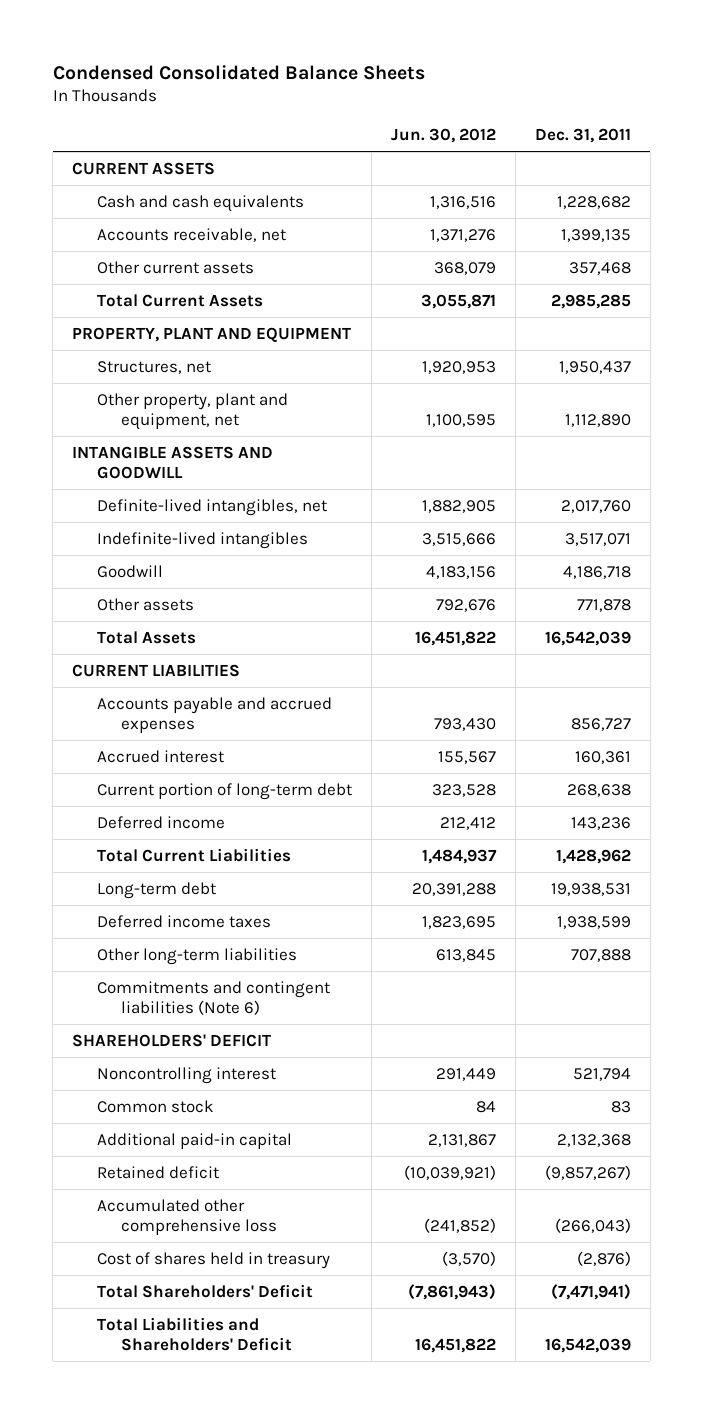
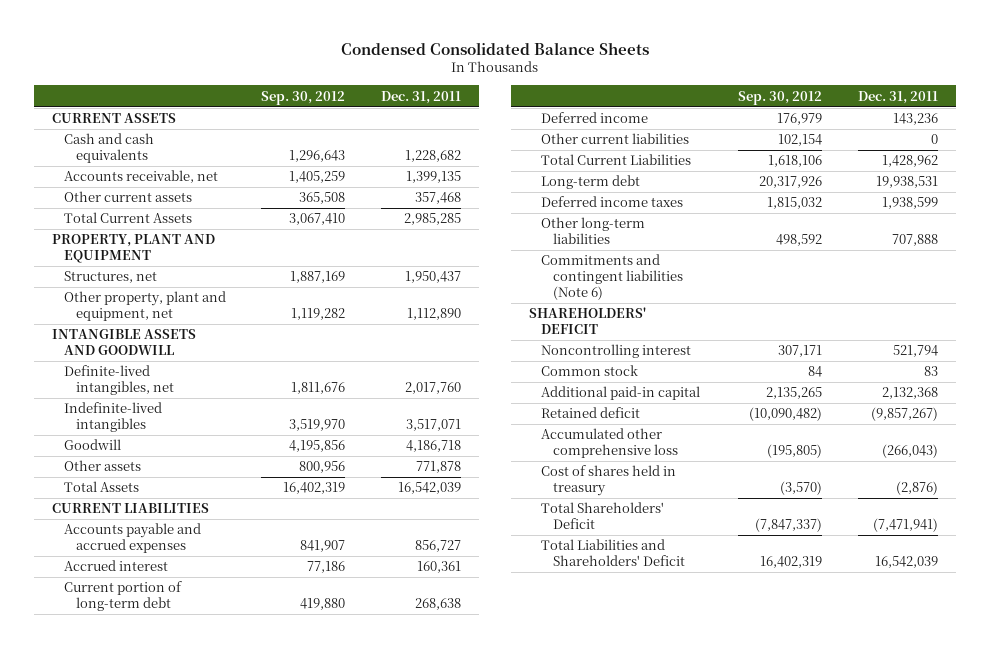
- | Jun. 30, 2012 | Dec. 31, 2011
+ | Sep. 30, 2012 | Dec. 31, 2011
+ Other current liabilities | 102,154 | 0

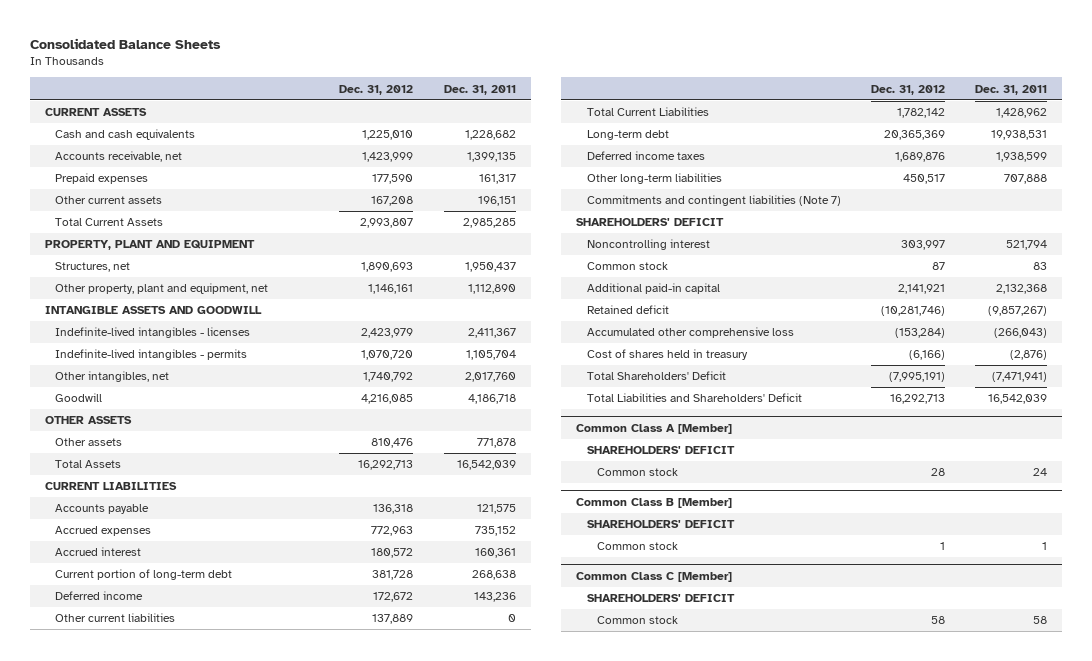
- Condensed Consolidated Balance Sheets
+ Consolidated Balance Sheets
- | Sep. 30, 2012 | Dec. 31, 2011
+ | Dec. 31, 2012 | Dec. 31, 2011
- Other current assets | 365,508 | 357,468
+ Prepaid expenses | 177,590 | 161,317
+ Other current assets | 167,208 | 196,151
- Definite-lived intangibles, net | 1,811,676 | 2,017,760
- Indefinite-lived intangibles | 3,519,970 | 3,517,071
+ Indefinite-lived intangibles - licenses | 2,423,979 | 2,411,367
+ Indefinite-lived intangibles - permits | 1,070,720 | 1,105,704
+ Other intangibles, net | 1,740,792 | 2,017,760
+ OTHER ASSETS
- Accounts payable and accrued expenses | 841,907 | 856,727
+ Accounts payable | 136,318 | 121,575
+ Accrued expenses | 772,963 | 735,152
- Commitments and contingent liabilities (Note 6)
+ Commitments and contingent liabilities (Note 7)
+ Common Class A [Member]
+ SHAREHOLDERS' DEFICIT
+ Common stock | 28 | 24
+ Common Class B [Member]
+ SHAREHOLDERS' DEFICIT
+ Common stock | 1 | 1
+ Common Class C [Member]
+ SHAREHOLDERS' DEFICIT
+ Common stock | 58 | 58

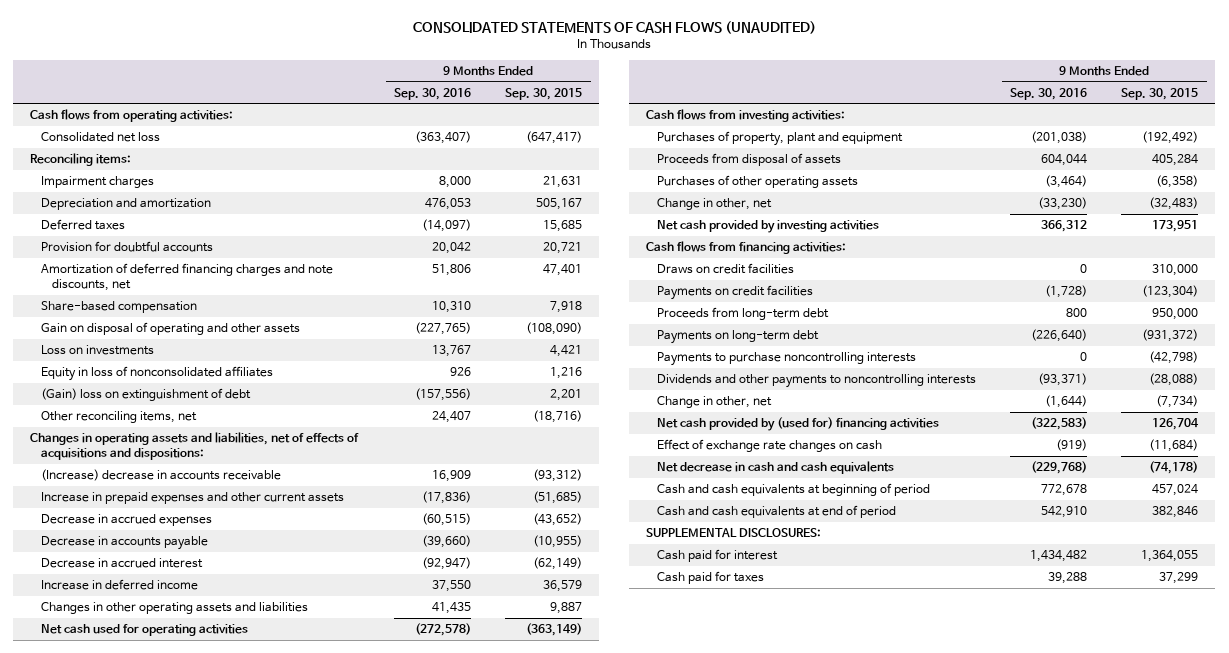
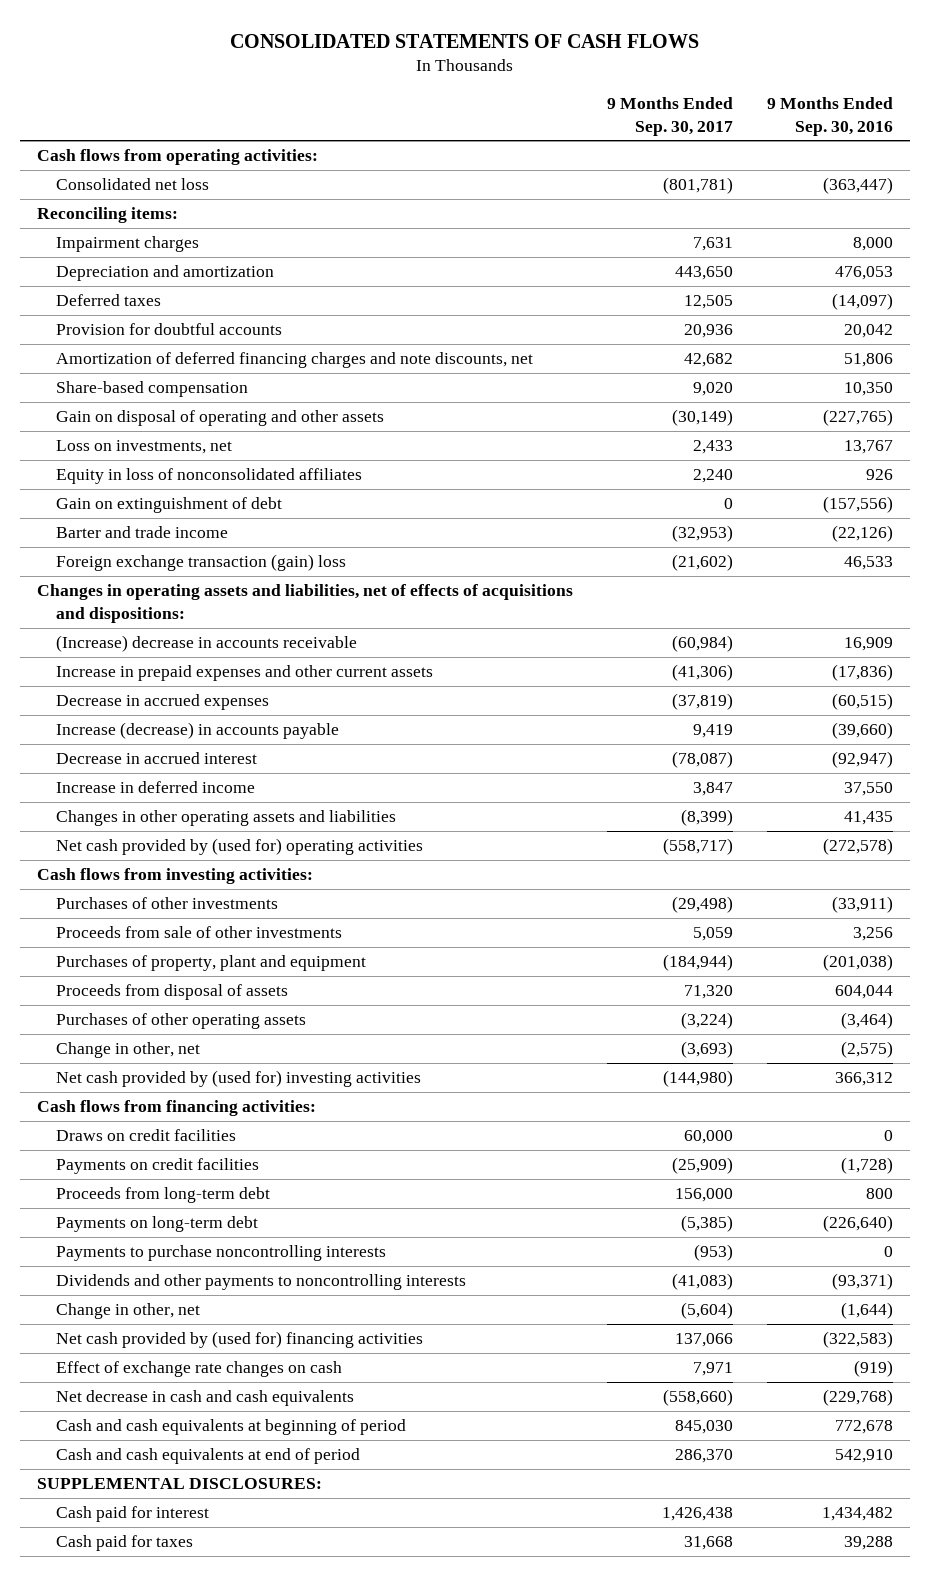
- CONSOLIDATED STATEMENTS OF CASH FLOWS (UNAUDITED)
+ CONSOLIDATED STATEMENTS OF CASH FLOWS
- | 9 Months Ended Sep. 30, 2016 | 9 Months Ended Sep. 30, 2015
+ | 9 Months Ended Sep. 30, 2017 | 9 Months Ended Sep. 30, 2016
- Consolidated net loss | (363,407) | (647,417)
+ Consolidated net loss | (801,781) | (363,447)
- Share-based compensation | 10,310 | 7,918
+ Share-based compensation | 9,020 | 10,350
- Loss on investments | 13,767 | 4,421
+ Loss on investments, net | 2,433 | 13,767
- (Gain) loss on extinguishment of debt | (157,556) | 2,201
- Other reconciling items, net | 24,407 | (18,716)
+ Gain on extinguishment of debt | 0 | (157,556)
+ Barter and trade income | (32,953) | (22,126)
+ Foreign exchange transaction (gain) loss | (21,602) | 46,533
- Decrease in accounts payable | (39,660) | (10,955)
+ Increase (decrease) in accounts payable | 9,419 | (39,660)
- Net cash used for operating activities | (272,578) | (363,149)
+ Net cash provided by (used for) operating activities | (558,717) | (272,578)
+ Purchases of other investments | (29,498) | (33,911)
+ Proceeds from sale of other investments | 5,059 | 3,256
- Change in other, net | (33,230) | (32,483)
- Net cash provided by investing activities | 366,312 | 173,951
+ Change in other, net | (3,693) | (2,575)
+ Net cash provided by (used for) investing activities | (144,980) | 366,312

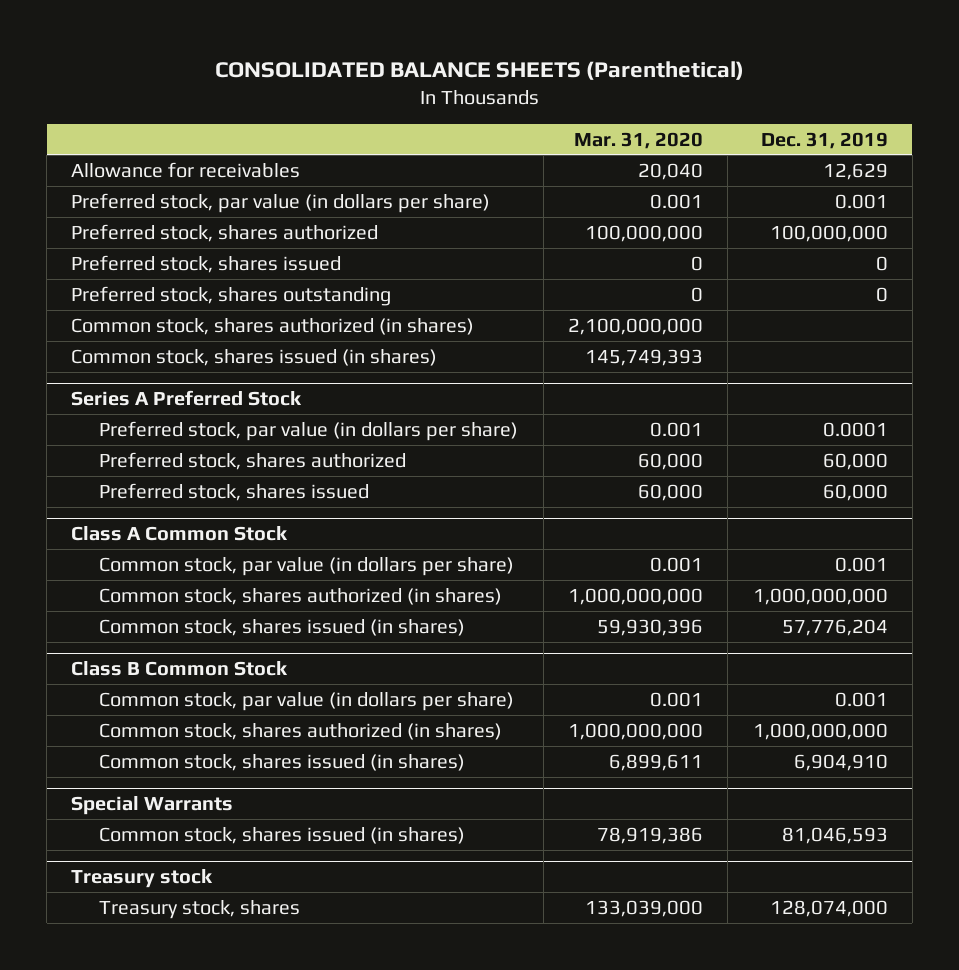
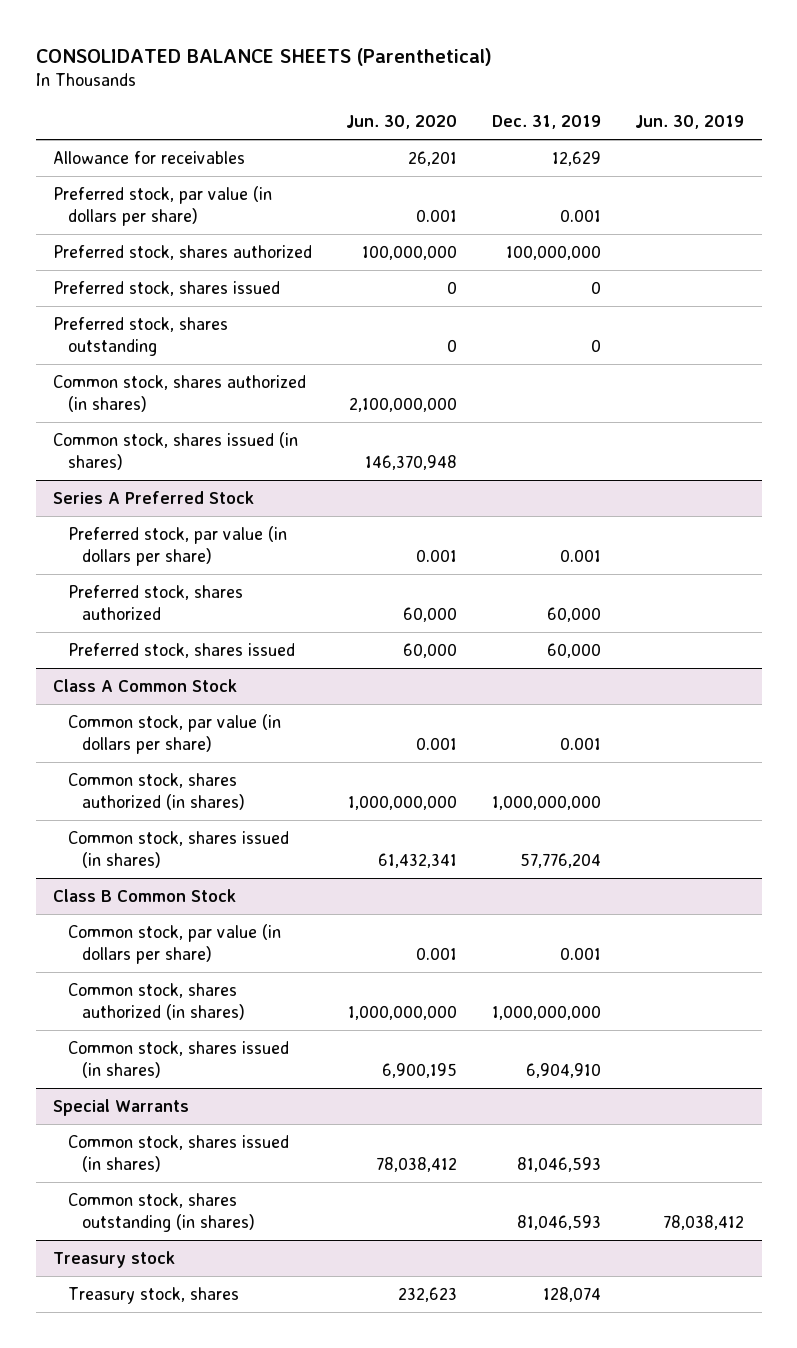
- | Mar. 31, 2020 | Dec. 31, 2019
+ | Jun. 30, 2020 | Dec. 31, 2019 | Jun. 30, 2019
@ Series A Preferred Stock
- Preferred stock, par value (in dollars per share) | 0.001 | 0.0001
+ Preferred stock, par value (in dollars per share) | 0.001 | 0.001 |
@ Special Warrants
+ Common stock, shares outstanding (in shares) | | 81,046,593 | 78,038,412
@ Treasury stock
- Treasury stock, shares | 133,039,000 | 128,074,000
+ Treasury stock, shares | 232,623 | 128,074 |

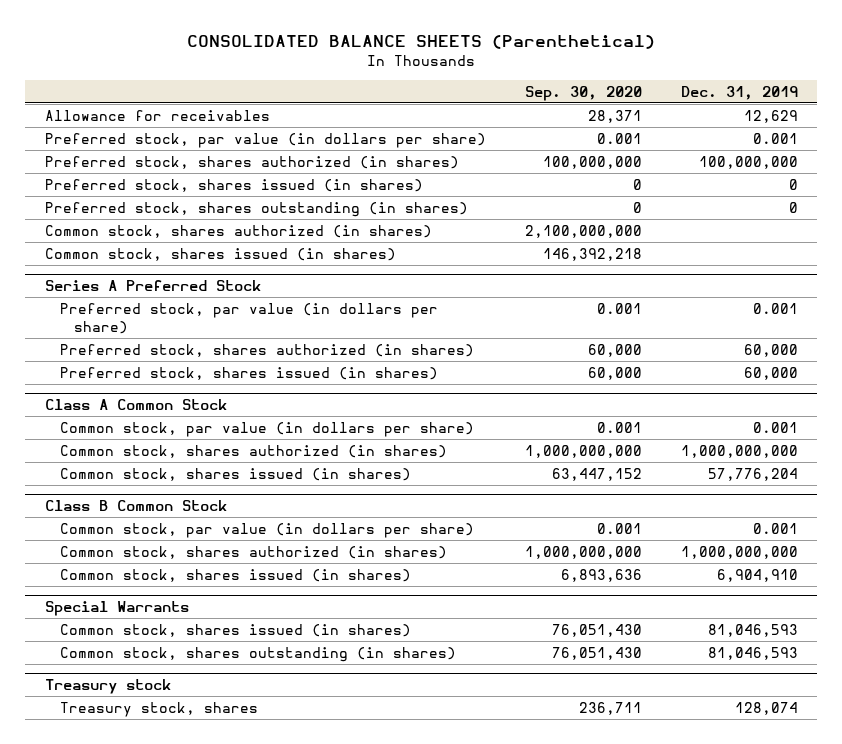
- | Jun. 30, 2020 | Dec. 31, 2019 | Jun. 30, 2019
+ | Sep. 30, 2020 | Dec. 31, 2019
- Preferred stock, shares authorized | 100,000,000 | 100,000,000 |
- Preferred stock, shares issued | 0 | 0 |
- Preferred stock, shares outstanding | 0 | 0 |
+ Preferred stock, shares authorized (in shares) | 100,000,000 | 100,000,000
+ Preferred stock, shares issued (in shares) | 0 | 0
+ Preferred stock, shares outstanding (in shares) | 0 | 0
@ Series A Preferred Stock
- Preferred stock, shares authorized | 60,000 | 60,000 |
- Preferred stock, shares issued | 60,000 | 60,000 |
+ Preferred stock, shares authorized (in shares) | 60,000 | 60,000
+ Preferred stock, shares issued (in shares) | 60,000 | 60,000

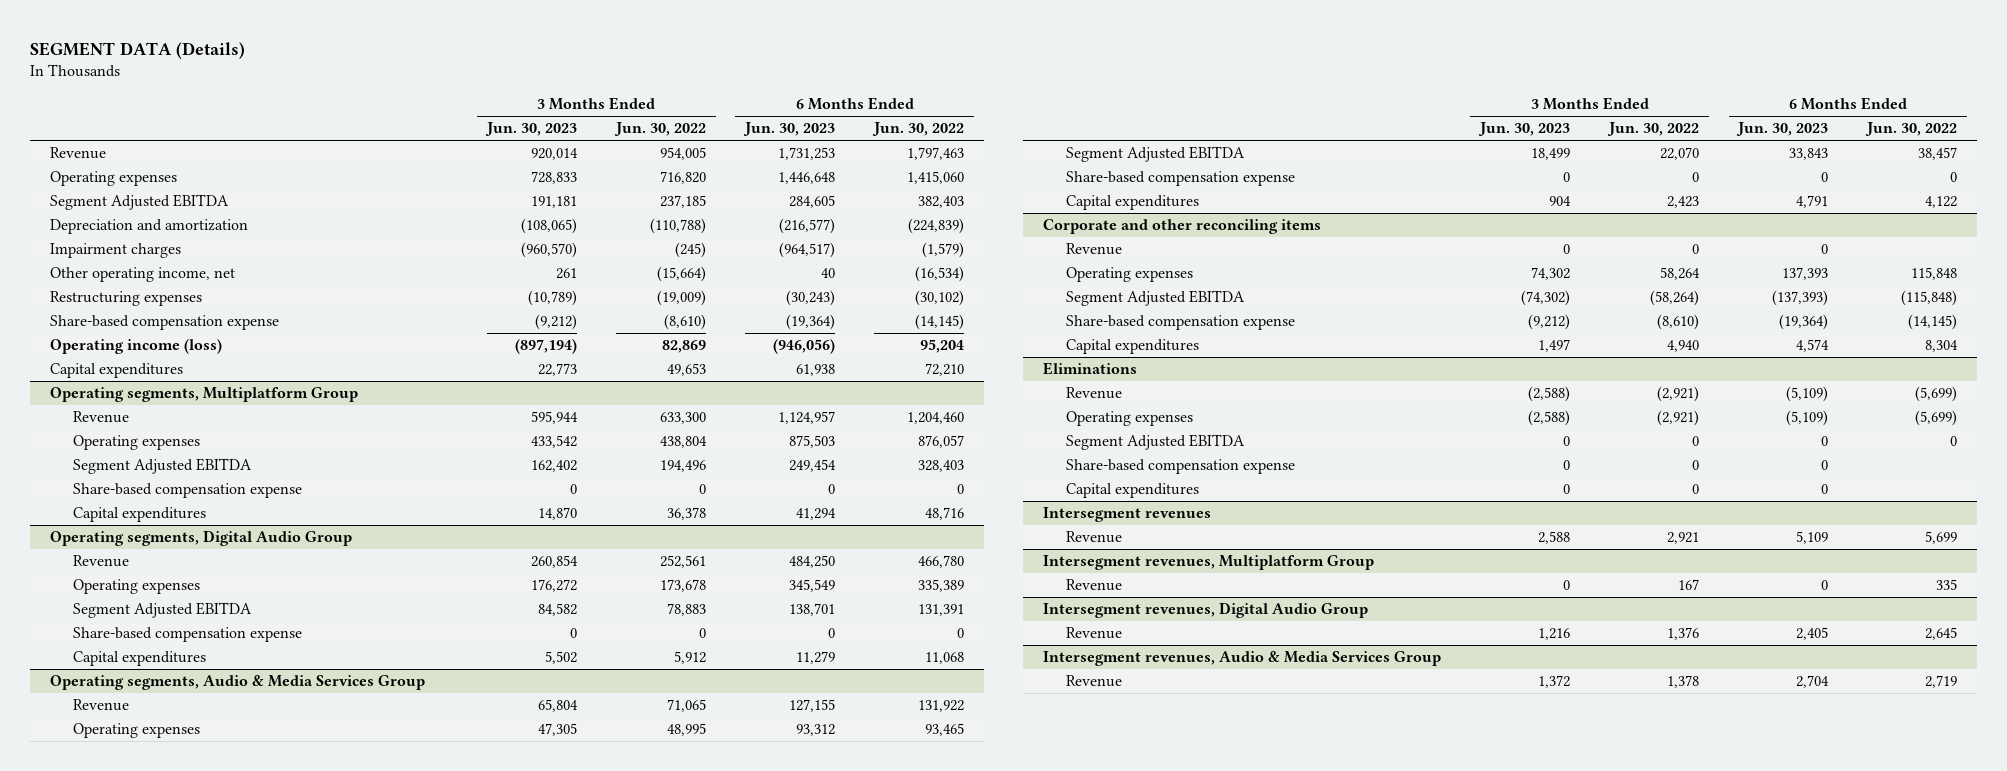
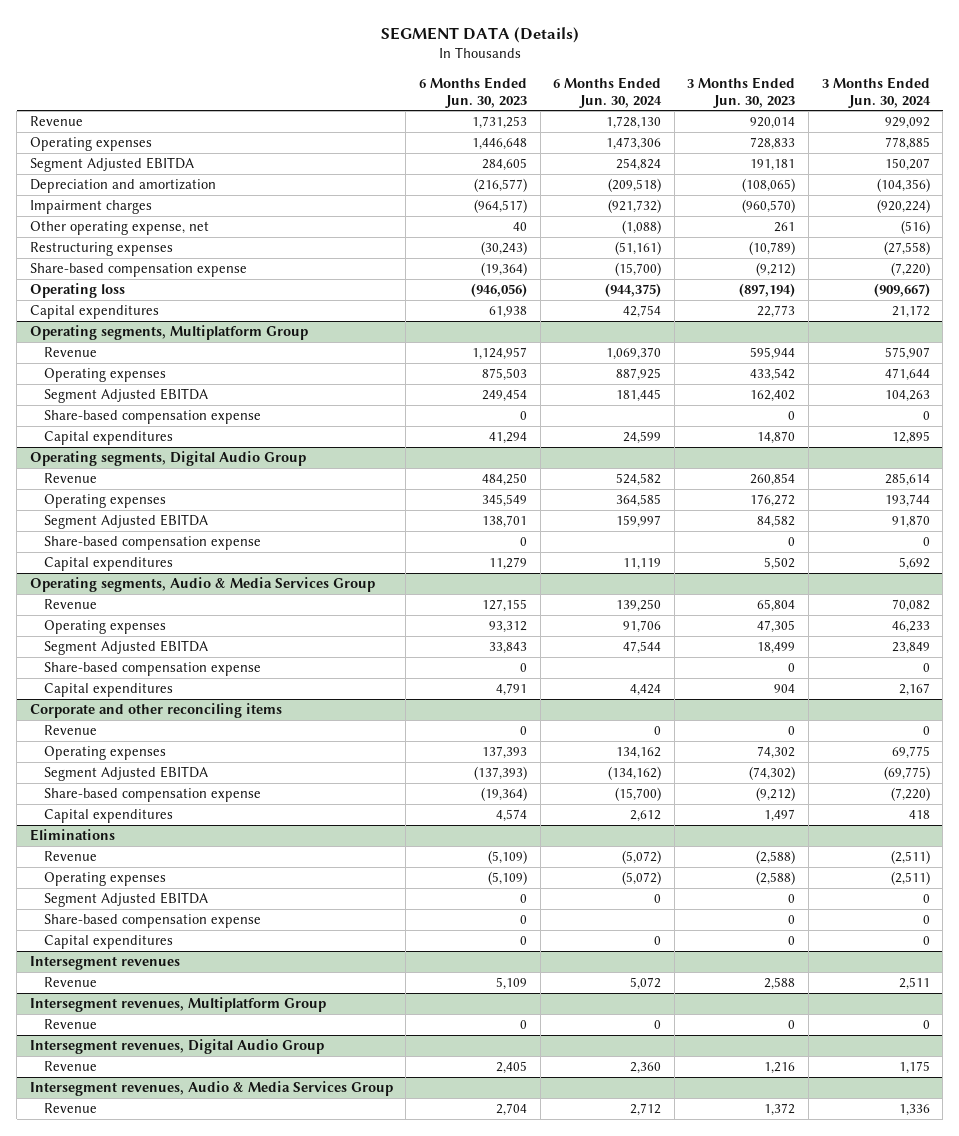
- | 3 Months Ended Jun. 30, 2023 | 3 Months Ended Jun. 30, 2022 | 6 Months Ended Jun. 30, 2023 | 6 Months Ended Jun. 30, 2022
+ | 6 Months Ended Jun. 30, 2023 | 6 Months Ended Jun. 30, 2024 | 3 Months Ended Jun. 30, 2023 | 3 Months Ended Jun. 30, 2024
- Other operating income, net | 261 | (15,664) | 40 | (16,534)
+ Other operating expense, net | 40 | (1,088) | 261 | (516)
- Operating income (loss) | (897,194) | 82,869 | (946,056) | 95,204
+ Operating loss | (946,056) | (944,375) | (897,194) | (909,667)

